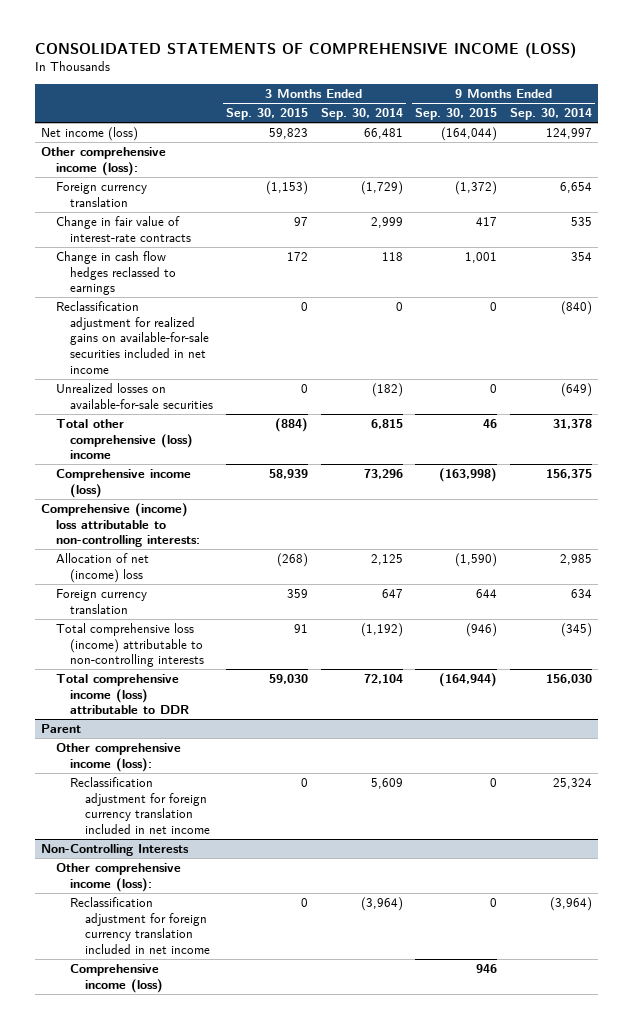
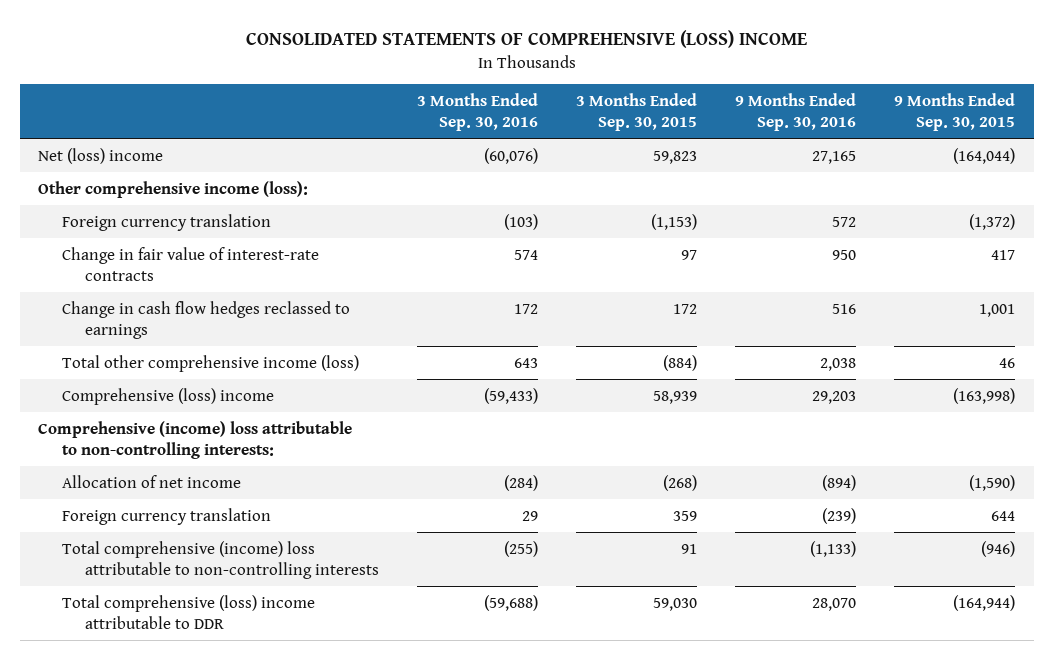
- CONSOLIDATED STATEMENTS OF COMPREHENSIVE INCOME (LOSS)
+ CONSOLIDATED STATEMENTS OF COMPREHENSIVE (LOSS) INCOME
- | 3 Months Ended Sep. 30, 2015 | 3 Months Ended Sep. 30, 2014 | 9 Months Ended Sep. 30, 2015 | 9 Months Ended Sep. 30, 2014
+ | 3 Months Ended Sep. 30, 2016 | 3 Months Ended Sep. 30, 2015 | 9 Months Ended Sep. 30, 2016 | 9 Months Ended Sep. 30, 2015
- Net income (loss) | 59,823 | 66,481 | (164,044) | 124,997
+ Net (loss) income | (60,076) | 59,823 | 27,165 | (164,044)
- Reclassification adjustment for realized gains on available-for-sale securities included in net income | 0 | 0 | 0 | (840)
- Unrealized losses on available-for-sale securities | 0 | (182) | 0 | (649)
- Total other comprehensive (loss) income | (884) | 6,815 | 46 | 31,378
- Comprehensive income (loss) | 58,939 | 73,296 | (163,998) | 156,375
+ Total other comprehensive income (loss) | 643 | (884) | 2,038 | 46
+ Comprehensive (loss) income | (59,433) | 58,939 | 29,203 | (163,998)
- Allocation of net (income) loss | (268) | 2,125 | (1,590) | 2,985
+ Allocation of net income | (284) | (268) | (894) | (1,590)
- Total comprehensive loss (income) attributable to non-controlling interests | 91 | (1,192) | (946) | (345)
- Total comprehensive income (loss) attributable to DDR | 59,030 | 72,104 | (164,944) | 156,030
- Parent
- Other comprehensive income (loss):
- Reclassification adjustment for foreign currency translation included in net income | 0 | 5,609 | 0 | 25,324
- Non-Controlling Interests
- Other comprehensive income (loss):
- Reclassification adjustment for foreign currency translation included in net income | 0 | (3,964) | 0 | (3,964)
- Comprehensive income (loss) | | | 946 |
+ Total comprehensive (income) loss attributable to non-controlling interests | (255) | 91 | (1,133) | (946)
+ Total comprehensive (loss) income attributable to DDR | (59,688) | 59,030 | 28,070 | (164,944)

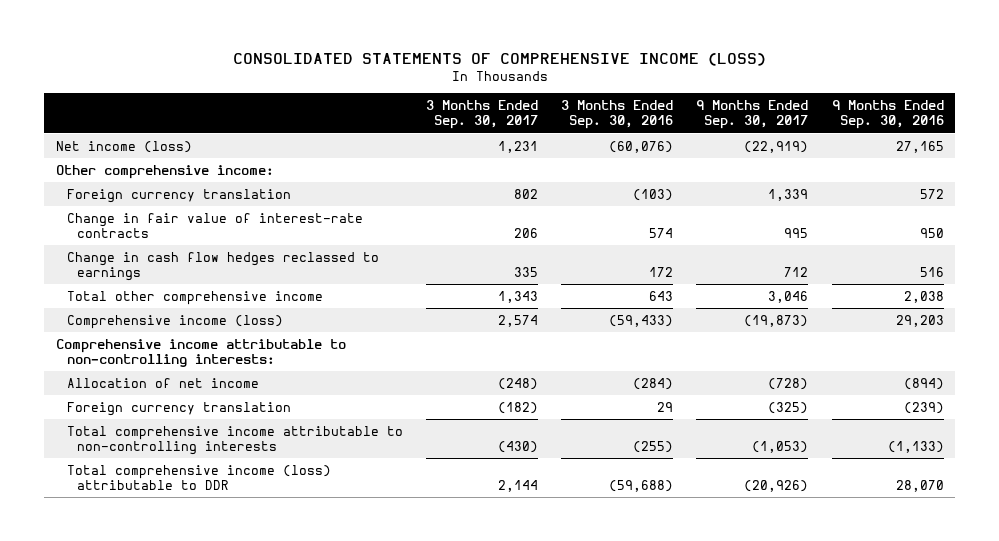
- CONSOLIDATED STATEMENTS OF COMPREHENSIVE (LOSS) INCOME
+ CONSOLIDATED STATEMENTS OF COMPREHENSIVE INCOME (LOSS)
- | 3 Months Ended Sep. 30, 2016 | 3 Months Ended Sep. 30, 2015 | 9 Months Ended Sep. 30, 2016 | 9 Months Ended Sep. 30, 2015
+ | 3 Months Ended Sep. 30, 2017 | 3 Months Ended Sep. 30, 2016 | 9 Months Ended Sep. 30, 2017 | 9 Months Ended Sep. 30, 2016
- Net (loss) income | (60,076) | 59,823 | 27,165 | (164,044)
- Other comprehensive income (loss):
+ Net income (loss) | 1,231 | (60,076) | (22,919) | 27,165
+ Other comprehensive income:
- Total other comprehensive income (loss) | 643 | (884) | 2,038 | 46
- Comprehensive (loss) income | (59,433) | 58,939 | 29,203 | (163,998)
- Comprehensive (income) loss attributable to non-controlling interests:
+ Total other comprehensive income | 1,343 | 643 | 3,046 | 2,038
+ Comprehensive income (loss) | 2,574 | (59,433) | (19,873) | 29,203
+ Comprehensive income attributable to non-controlling interests:
- Total comprehensive (income) loss attributable to non-controlling interests | (255) | 91 | (1,133) | (946)
- Total comprehensive (loss) income attributable to DDR | (59,688) | 59,030 | 28,070 | (164,944)
+ Total comprehensive income attributable to non-controlling interests | (430) | (255) | (1,053) | (1,133)
+ Total comprehensive income (loss) attributable to DDR | 2,144 | (59,688) | (20,926) | 28,070

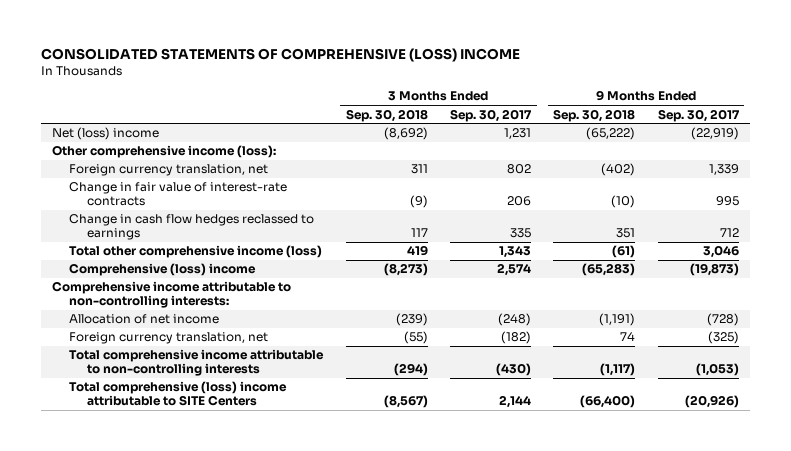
- CONSOLIDATED STATEMENTS OF COMPREHENSIVE INCOME (LOSS)
+ CONSOLIDATED STATEMENTS OF COMPREHENSIVE (LOSS) INCOME
- | 3 Months Ended Sep. 30, 2017 | 3 Months Ended Sep. 30, 2016 | 9 Months Ended Sep. 30, 2017 | 9 Months Ended Sep. 30, 2016
+ | 3 Months Ended Sep. 30, 2018 | 3 Months Ended Sep. 30, 2017 | 9 Months Ended Sep. 30, 2018 | 9 Months Ended Sep. 30, 2017
- Net income (loss) | 1,231 | (60,076) | (22,919) | 27,165
- Other comprehensive income:
- Foreign currency translation | 802 | (103) | 1,339 | 572
+ Net (loss) income | (8,692) | 1,231 | (65,222) | (22,919)
+ Other comprehensive income (loss):
+ Foreign currency translation, net | 311 | 802 | (402) | 1,339
- Total other comprehensive income | 1,343 | 643 | 3,046 | 2,038
- Comprehensive income (loss) | 2,574 | (59,433) | (19,873) | 29,203
+ Total other comprehensive income (loss) | 419 | 1,343 | (61) | 3,046
+ Comprehensive (loss) income | (8,273) | 2,574 | (65,283) | (19,873)
- Foreign currency translation | (182) | 29 | (325) | (239)
+ Foreign currency translation, net | (55) | (182) | 74 | (325)
- Total comprehensive income (loss) attributable to DDR | 2,144 | (59,688) | (20,926) | 28,070
+ Total comprehensive (loss) income attributable to SITE Centers | (8,567) | 2,144 | (66,400) | (20,926)

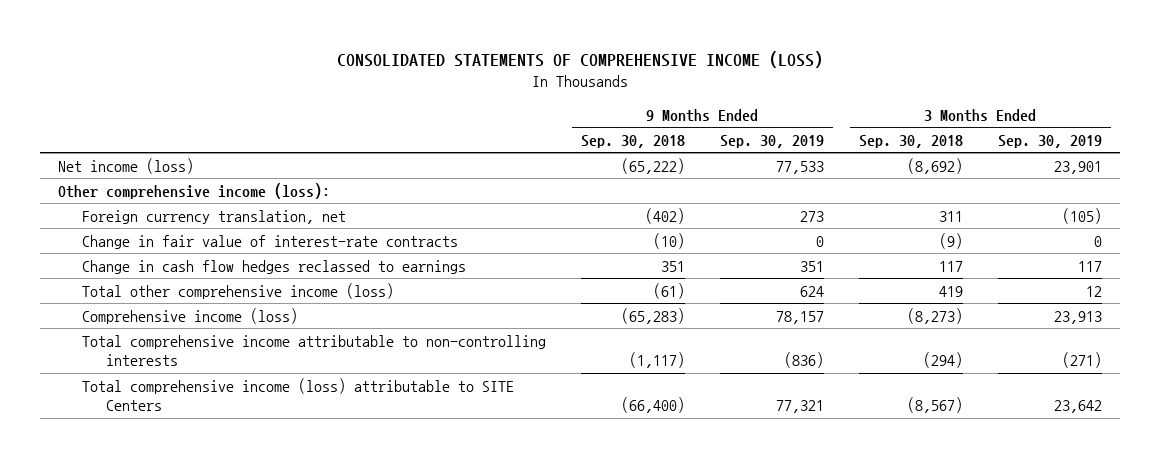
- CONSOLIDATED STATEMENTS OF COMPREHENSIVE (LOSS) INCOME
+ CONSOLIDATED STATEMENTS OF COMPREHENSIVE INCOME (LOSS)
- | 3 Months Ended Sep. 30, 2018 | 3 Months Ended Sep. 30, 2017 | 9 Months Ended Sep. 30, 2018 | 9 Months Ended Sep. 30, 2017
+ | 9 Months Ended Sep. 30, 2018 | 9 Months Ended Sep. 30, 2019 | 3 Months Ended Sep. 30, 2018 | 3 Months Ended Sep. 30, 2019
- Net (loss) income | (8,692) | 1,231 | (65,222) | (22,919)
+ Net income (loss) | (65,222) | 77,533 | (8,692) | 23,901
- Comprehensive (loss) income | (8,273) | 2,574 | (65,283) | (19,873)
- Comprehensive income attributable to non-controlling interests:
- Allocation of net income | (239) | (248) | (1,191) | (728)
- Foreign currency translation, net | (55) | (182) | 74 | (325)
+ Comprehensive income (loss) | (65,283) | 78,157 | (8,273) | 23,913
- Total comprehensive (loss) income attributable to SITE Centers | (8,567) | 2,144 | (66,400) | (20,926)
+ Total comprehensive income (loss) attributable to SITE Centers | (66,400) | 77,321 | (8,567) | 23,642

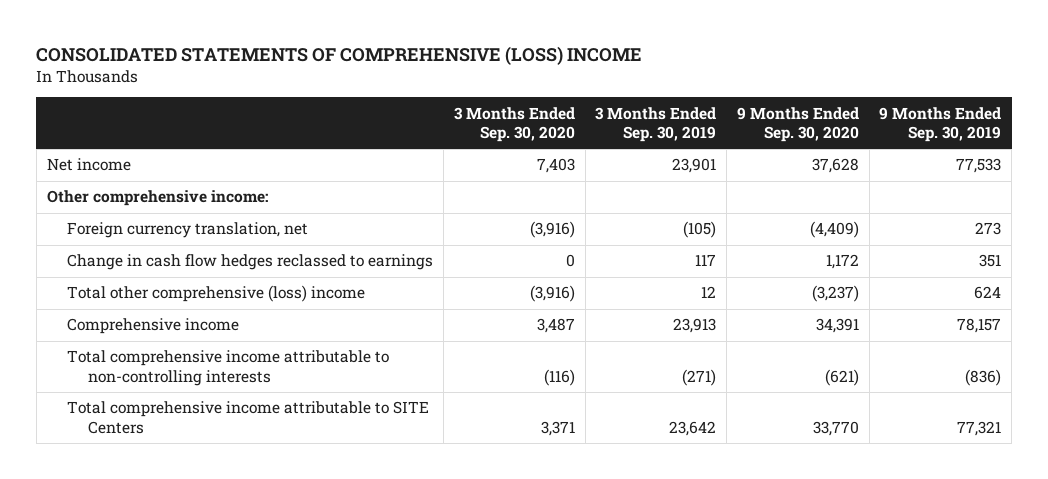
- CONSOLIDATED STATEMENTS OF COMPREHENSIVE INCOME (LOSS)
+ CONSOLIDATED STATEMENTS OF COMPREHENSIVE (LOSS) INCOME
- | 9 Months Ended Sep. 30, 2018 | 9 Months Ended Sep. 30, 2019 | 3 Months Ended Sep. 30, 2018 | 3 Months Ended Sep. 30, 2019
+ | 3 Months Ended Sep. 30, 2020 | 3 Months Ended Sep. 30, 2019 | 9 Months Ended Sep. 30, 2020 | 9 Months Ended Sep. 30, 2019
- Net income (loss) | (65,222) | 77,533 | (8,692) | 23,901
- Other comprehensive income (loss):
+ Net income | 7,403 | 23,901 | 37,628 | 77,533
+ Other comprehensive income:
- Change in fair value of interest-rate contracts | (10) | 0 | (9) | 0
- Total other comprehensive income (loss) | (61) | 624 | 419 | 12
- Comprehensive income (loss) | (65,283) | 78,157 | (8,273) | 23,913
+ Total other comprehensive (loss) income | (3,916) | 12 | (3,237) | 624
+ Comprehensive income | 3,487 | 23,913 | 34,391 | 78,157
- Total comprehensive income (loss) attributable to SITE Centers | (66,400) | 77,321 | (8,567) | 23,642
+ Total comprehensive income attributable to SITE Centers | 3,371 | 23,642 | 33,770 | 77,321

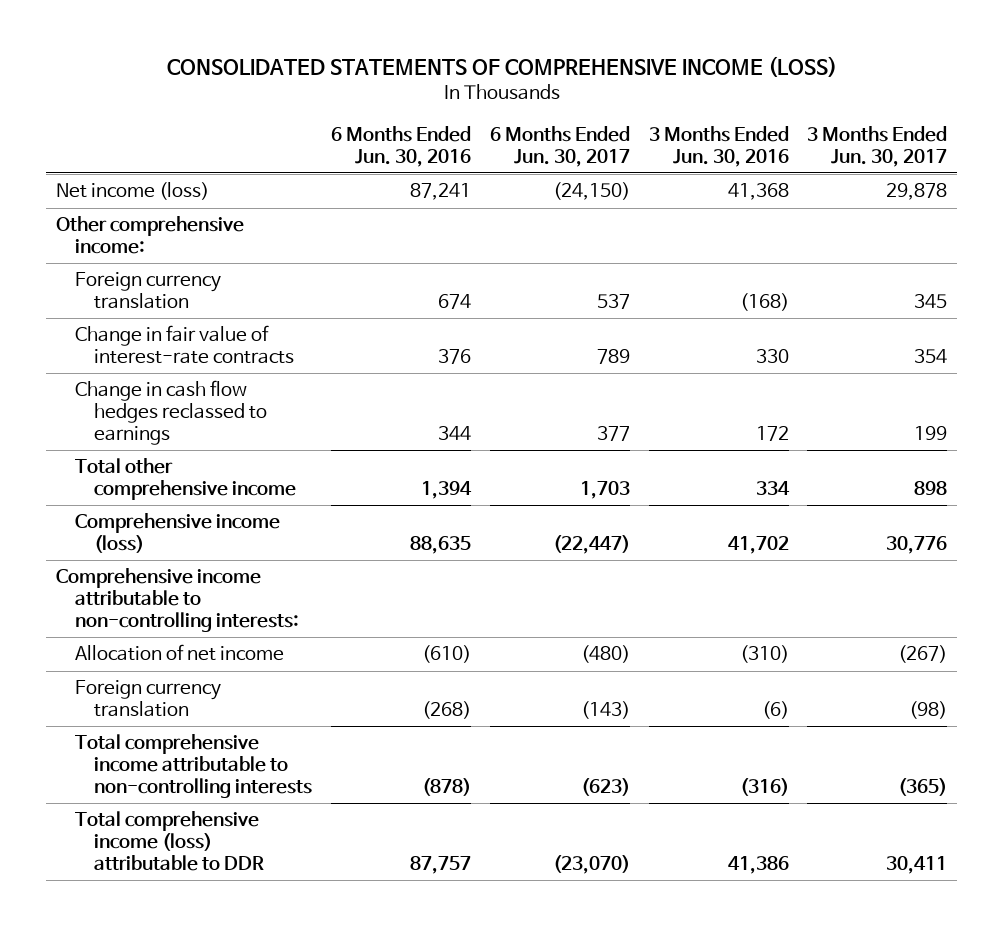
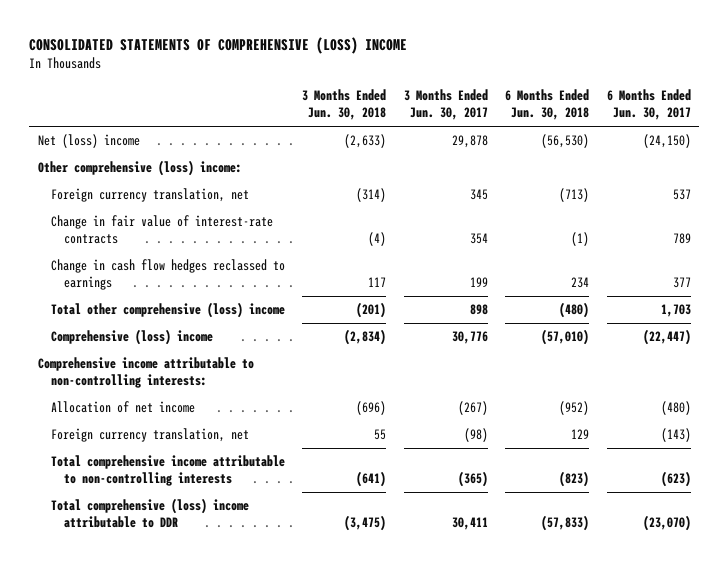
- CONSOLIDATED STATEMENTS OF COMPREHENSIVE INCOME (LOSS)
+ CONSOLIDATED STATEMENTS OF COMPREHENSIVE (LOSS) INCOME
- | 6 Months Ended Jun. 30, 2016 | 6 Months Ended Jun. 30, 2017 | 3 Months Ended Jun. 30, 2016 | 3 Months Ended Jun. 30, 2017
+ | 3 Months Ended Jun. 30, 2018 | 3 Months Ended Jun. 30, 2017 | 6 Months Ended Jun. 30, 2018 | 6 Months Ended Jun. 30, 2017
- Net income (loss) | 87,241 | (24,150) | 41,368 | 29,878
- Other comprehensive income:
- Foreign currency translation | 674 | 537 | (168) | 345
+ Net (loss) income | (2,633) | 29,878 | (56,530) | (24,150)
+ Other comprehensive (loss) income:
+ Foreign currency translation, net | (314) | 345 | (713) | 537
- Total other comprehensive income | 1,394 | 1,703 | 334 | 898
- Comprehensive income (loss) | 88,635 | (22,447) | 41,702 | 30,776
+ Total other comprehensive (loss) income | (201) | 898 | (480) | 1,703
+ Comprehensive (loss) income | (2,834) | 30,776 | (57,010) | (22,447)
- Foreign currency translation | (268) | (143) | (6) | (98)
+ Foreign currency translation, net | 55 | (98) | 129 | (143)
- Total comprehensive income (loss) attributable to DDR | 87,757 | (23,070) | 41,386 | 30,411
+ Total comprehensive (loss) income attributable to DDR | (3,475) | 30,411 | (57,833) | (23,070)

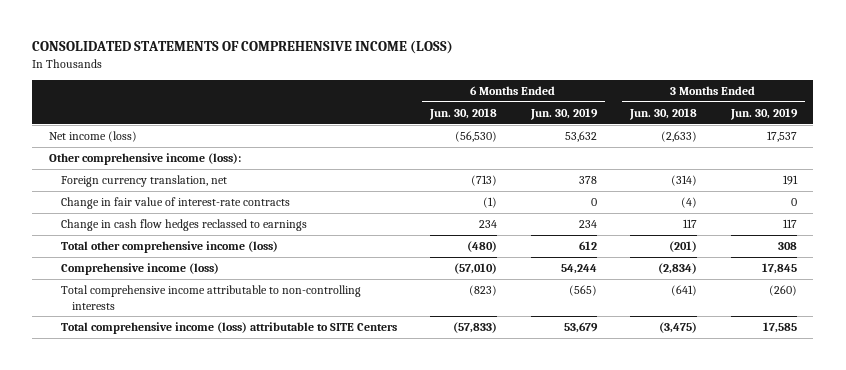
- CONSOLIDATED STATEMENTS OF COMPREHENSIVE (LOSS) INCOME
+ CONSOLIDATED STATEMENTS OF COMPREHENSIVE INCOME (LOSS)
- | 3 Months Ended Jun. 30, 2018 | 3 Months Ended Jun. 30, 2017 | 6 Months Ended Jun. 30, 2018 | 6 Months Ended Jun. 30, 2017
+ | 6 Months Ended Jun. 30, 2018 | 6 Months Ended Jun. 30, 2019 | 3 Months Ended Jun. 30, 2018 | 3 Months Ended Jun. 30, 2019
- Net (loss) income | (2,633) | 29,878 | (56,530) | (24,150)
- Other comprehensive (loss) income:
+ Net income (loss) | (56,530) | 53,632 | (2,633) | 17,537
+ Other comprehensive income (loss):
- Total other comprehensive (loss) income | (201) | 898 | (480) | 1,703
- Comprehensive (loss) income | (2,834) | 30,776 | (57,010) | (22,447)
- Comprehensive income attributable to non-controlling interests:
- Allocation of net income | (696) | (267) | (952) | (480)
- Foreign currency translation, net | 55 | (98) | 129 | (143)
+ Total other comprehensive income (loss) | (480) | 612 | (201) | 308
+ Comprehensive income (loss) | (57,010) | 54,244 | (2,834) | 17,845
- Total comprehensive (loss) income attributable to DDR | (3,475) | 30,411 | (57,833) | (23,070)
+ Total comprehensive income (loss) attributable to SITE Centers | (57,833) | 53,679 | (3,475) | 17,585

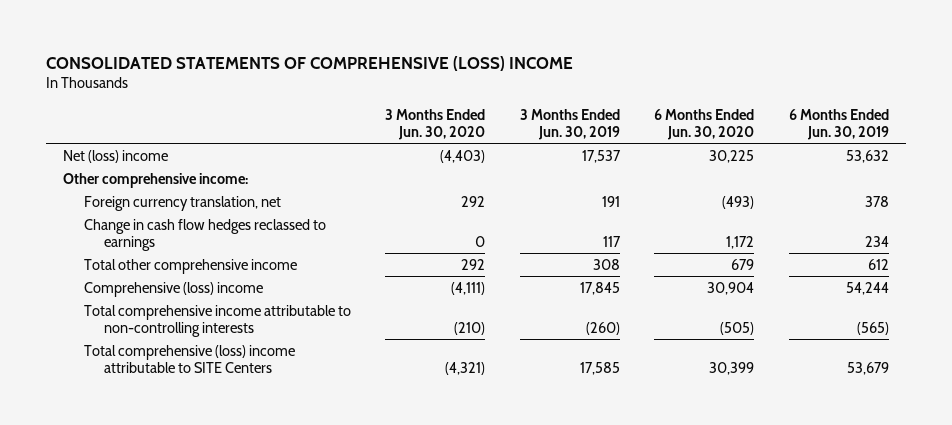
- CONSOLIDATED STATEMENTS OF COMPREHENSIVE INCOME (LOSS)
+ CONSOLIDATED STATEMENTS OF COMPREHENSIVE (LOSS) INCOME
- | 6 Months Ended Jun. 30, 2018 | 6 Months Ended Jun. 30, 2019 | 3 Months Ended Jun. 30, 2018 | 3 Months Ended Jun. 30, 2019
+ | 3 Months Ended Jun. 30, 2020 | 3 Months Ended Jun. 30, 2019 | 6 Months Ended Jun. 30, 2020 | 6 Months Ended Jun. 30, 2019
- Net income (loss) | (56,530) | 53,632 | (2,633) | 17,537
- Other comprehensive income (loss):
+ Net (loss) income | (4,403) | 17,537 | 30,225 | 53,632
+ Other comprehensive income:
- Change in fair value of interest-rate contracts | (1) | 0 | (4) | 0
- Total other comprehensive income (loss) | (480) | 612 | (201) | 308
- Comprehensive income (loss) | (57,010) | 54,244 | (2,834) | 17,845
+ Total other comprehensive income | 292 | 308 | 679 | 612
+ Comprehensive (loss) income | (4,111) | 17,845 | 30,904 | 54,244
- Total comprehensive income (loss) attributable to SITE Centers | (57,833) | 53,679 | (3,475) | 17,585
+ Total comprehensive (loss) income attributable to SITE Centers | (4,321) | 17,585 | 30,399 | 53,679

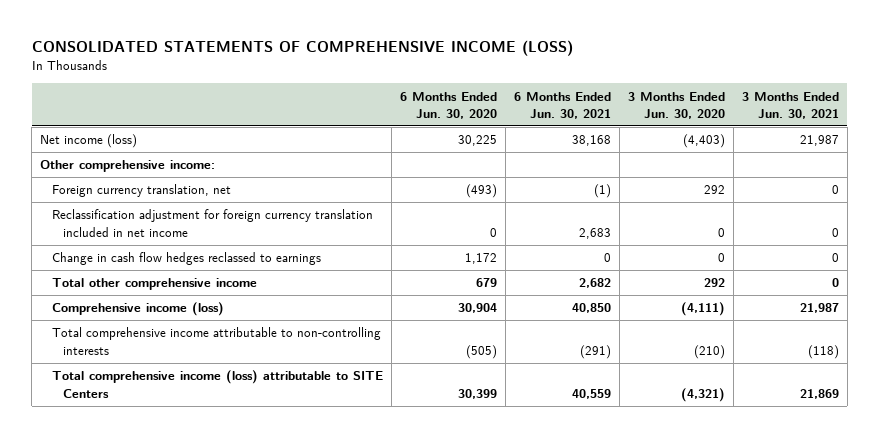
- CONSOLIDATED STATEMENTS OF COMPREHENSIVE (LOSS) INCOME
+ CONSOLIDATED STATEMENTS OF COMPREHENSIVE INCOME (LOSS)
- | 3 Months Ended Jun. 30, 2020 | 3 Months Ended Jun. 30, 2019 | 6 Months Ended Jun. 30, 2020 | 6 Months Ended Jun. 30, 2019
+ | 6 Months Ended Jun. 30, 2020 | 6 Months Ended Jun. 30, 2021 | 3 Months Ended Jun. 30, 2020 | 3 Months Ended Jun. 30, 2021
- Net (loss) income | (4,403) | 17,537 | 30,225 | 53,632
+ Net income (loss) | 30,225 | 38,168 | (4,403) | 21,987
+ Reclassification adjustment for foreign currency translation included in net income | 0 | 2,683 | 0 | 0
- Comprehensive (loss) income | (4,111) | 17,845 | 30,904 | 54,244
+ Comprehensive income (loss) | 30,904 | 40,850 | (4,111) | 21,987
- Total comprehensive (loss) income attributable to SITE Centers | (4,321) | 17,585 | 30,399 | 53,679
+ Total comprehensive income (loss) attributable to SITE Centers | 30,399 | 40,559 | (4,321) | 21,869

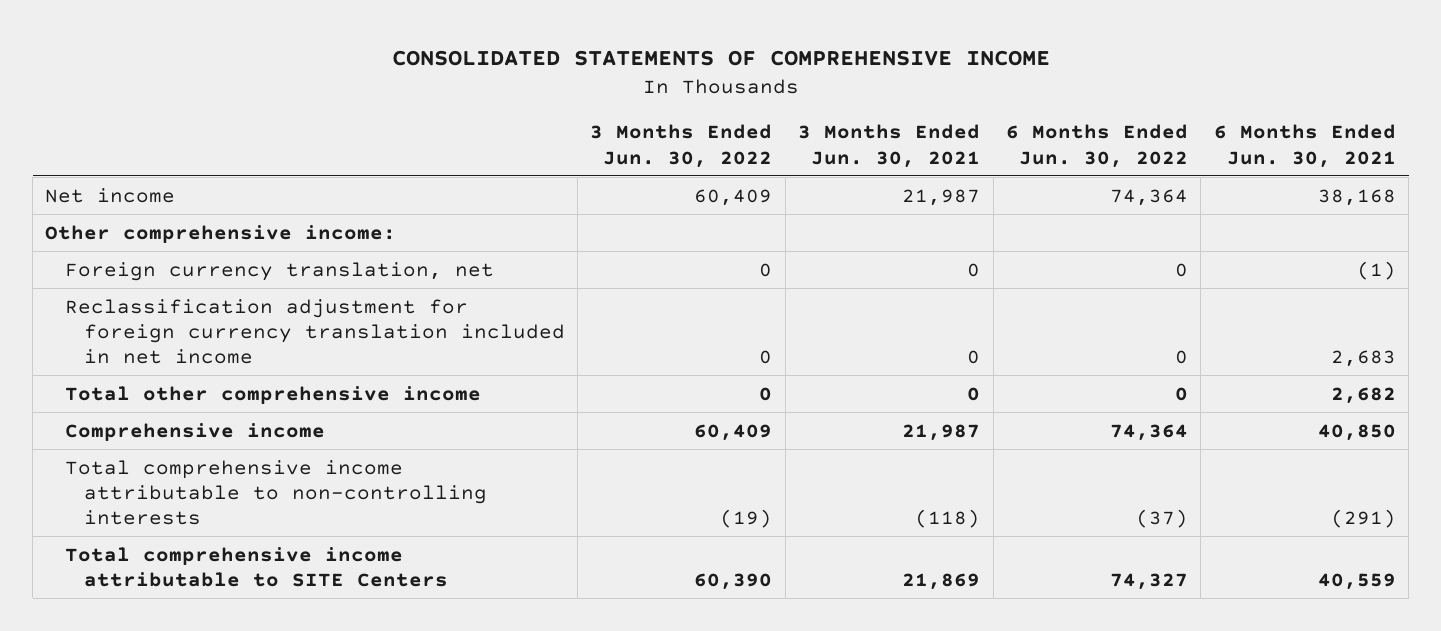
- CONSOLIDATED STATEMENTS OF COMPREHENSIVE INCOME (LOSS)
+ CONSOLIDATED STATEMENTS OF COMPREHENSIVE INCOME
- | 6 Months Ended Jun. 30, 2020 | 6 Months Ended Jun. 30, 2021 | 3 Months Ended Jun. 30, 2020 | 3 Months Ended Jun. 30, 2021
+ | 3 Months Ended Jun. 30, 2022 | 3 Months Ended Jun. 30, 2021 | 6 Months Ended Jun. 30, 2022 | 6 Months Ended Jun. 30, 2021
- Net income (loss) | 30,225 | 38,168 | (4,403) | 21,987
+ Net income | 60,409 | 21,987 | 74,364 | 38,168
- Change in cash flow hedges reclassed to earnings | 1,172 | 0 | 0 | 0
- Comprehensive income (loss) | 30,904 | 40,850 | (4,111) | 21,987
+ Comprehensive income | 60,409 | 21,987 | 74,364 | 40,850
- Total comprehensive income (loss) attributable to SITE Centers | 30,399 | 40,559 | (4,321) | 21,869
+ Total comprehensive income attributable to SITE Centers | 60,390 | 21,869 | 74,327 | 40,559

